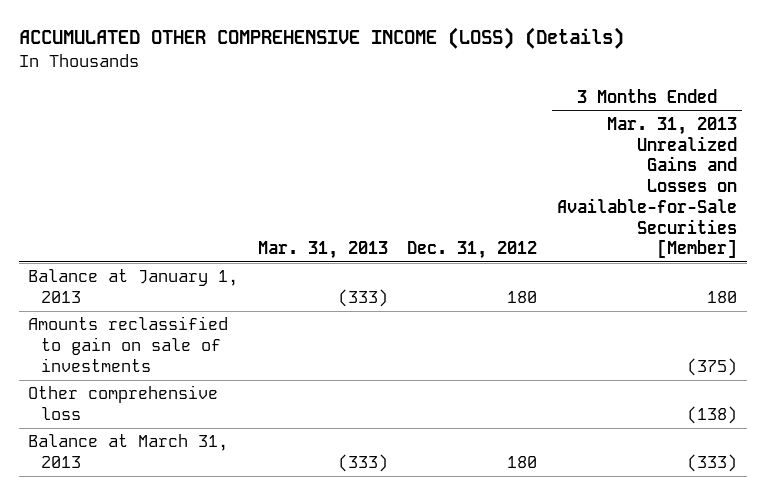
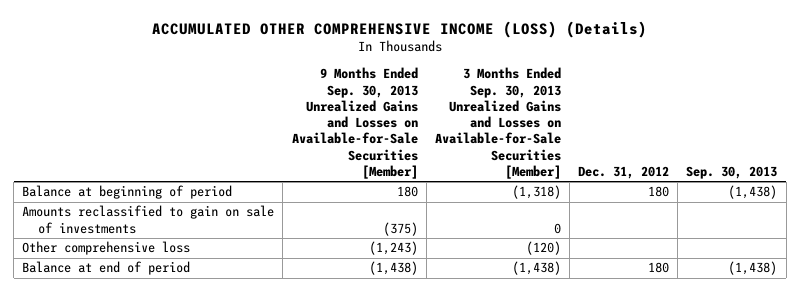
- | Mar. 31, 2013 | Dec. 31, 2012 | 3 Months Ended Mar. 31, 2013 Unrealized Gains and Losses on Available-for-Sale Securities [Member]
+ | 9 Months Ended Sep. 30, 2013 Unrealized Gains and Losses on Available-for-Sale Securities [Member] | 3 Months Ended Sep. 30, 2013 Unrealized Gains and Losses on Available-for-Sale Securities [Member] | Dec. 31, 2012 | Sep. 30, 2013
- Balance at January 1, 2013 | (333) | 180 | 180
+ Balance at beginning of period | 180 | (1,318) | 180 | (1,438)
- Balance at March 31, 2013 | (333) | 180 | (333)
+ Balance at end of period | (1,438) | (1,438) | 180 | (1,438)

